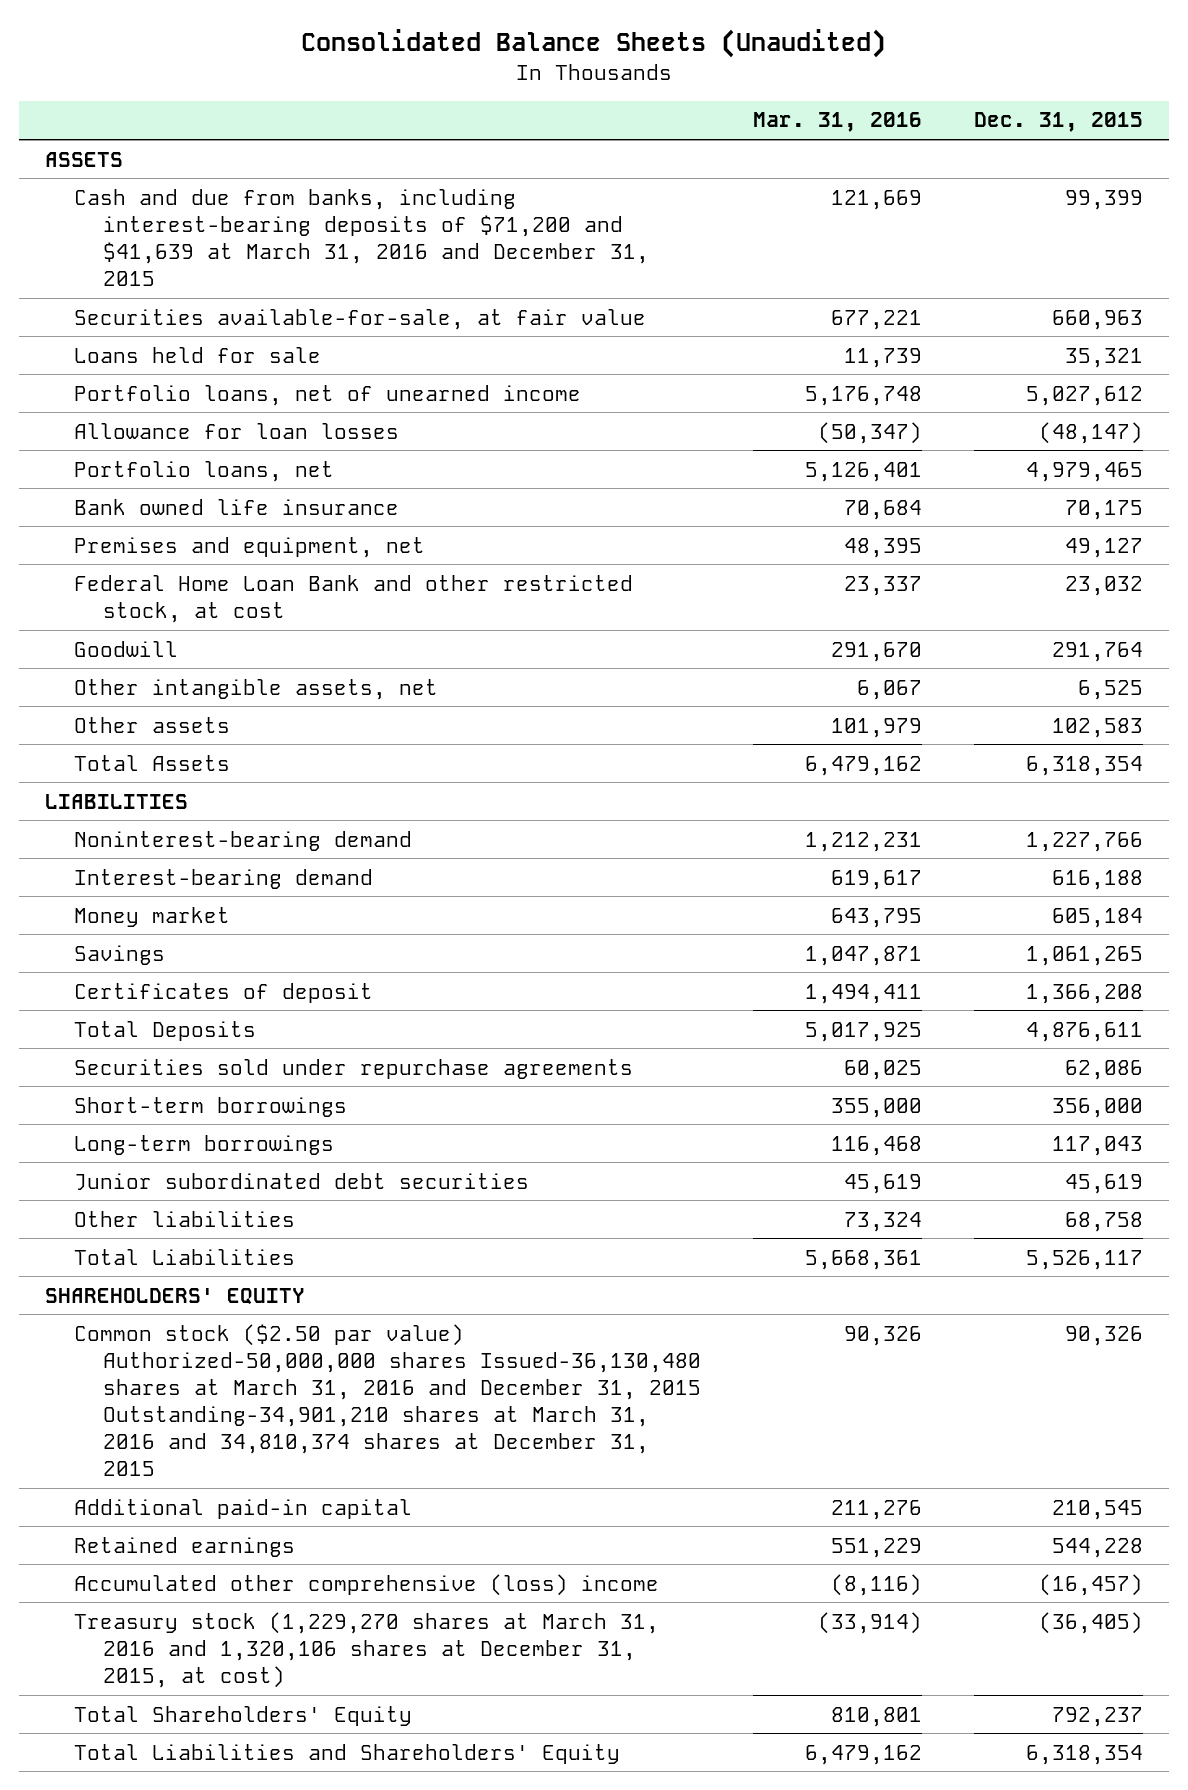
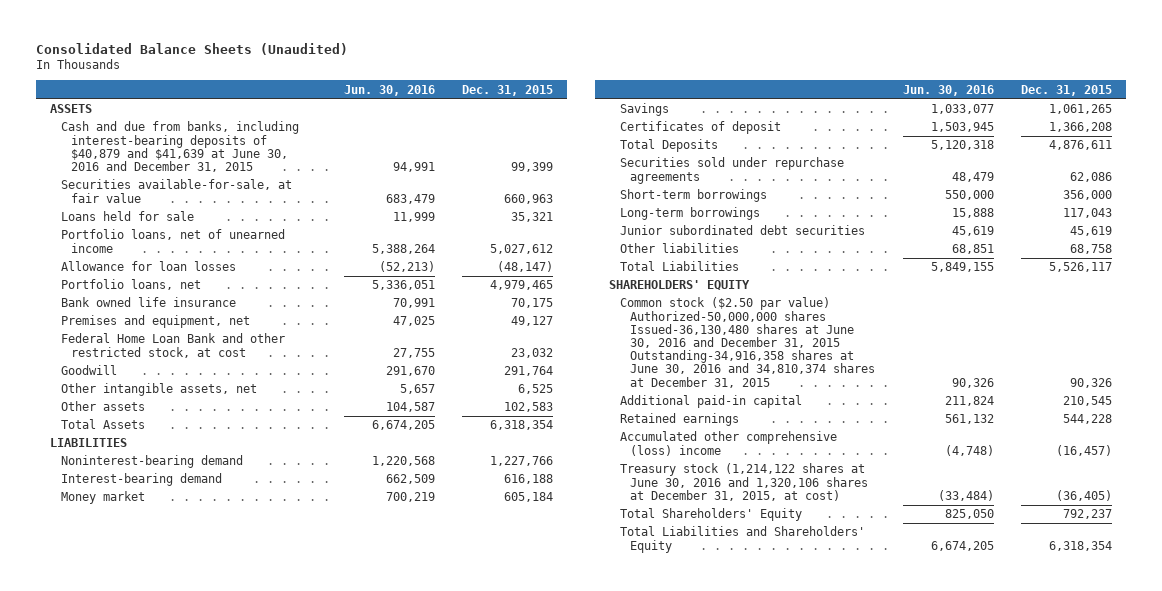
- | Mar. 31, 2016 | Dec. 31, 2015
+ | Jun. 30, 2016 | Dec. 31, 2015
- Cash and due from banks, including interest-bearing deposits of $71,200 and $41,639 at March 31, 2016 and December 31, 2015 | 121,669 | 99,399
+ Cash and due from banks, including interest-bearing deposits of $40,879 and $41,639 at June 30, 2016 and December 31, 2015 | 94,991 | 99,399
- Common stock ($2.50 par value) Authorized-50,000,000 shares Issued-36,130,480 shares at March 31, 2016 and December 31, 2015 Outstanding-34,901,210 shares at March 31, 2016 and 34,810,374 shares at December 31, 2015 | 90,326 | 90,326
+ Common stock ($2.50 par value) Authorized-50,000,000 shares Issued-36,130,480 shares at June 30, 2016 and December 31, 2015 Outstanding-34,916,358 shares at June 30, 2016 and 34,810,374 shares at December 31, 2015 | 90,326 | 90,326
- Treasury stock (1,229,270 shares at March 31, 2016 and 1,320,106 shares at December 31, 2015, at cost) | (33,914) | (36,405)
+ Treasury stock (1,214,122 shares at June 30, 2016 and 1,320,106 shares at December 31, 2015, at cost) | (33,484) | (36,405)

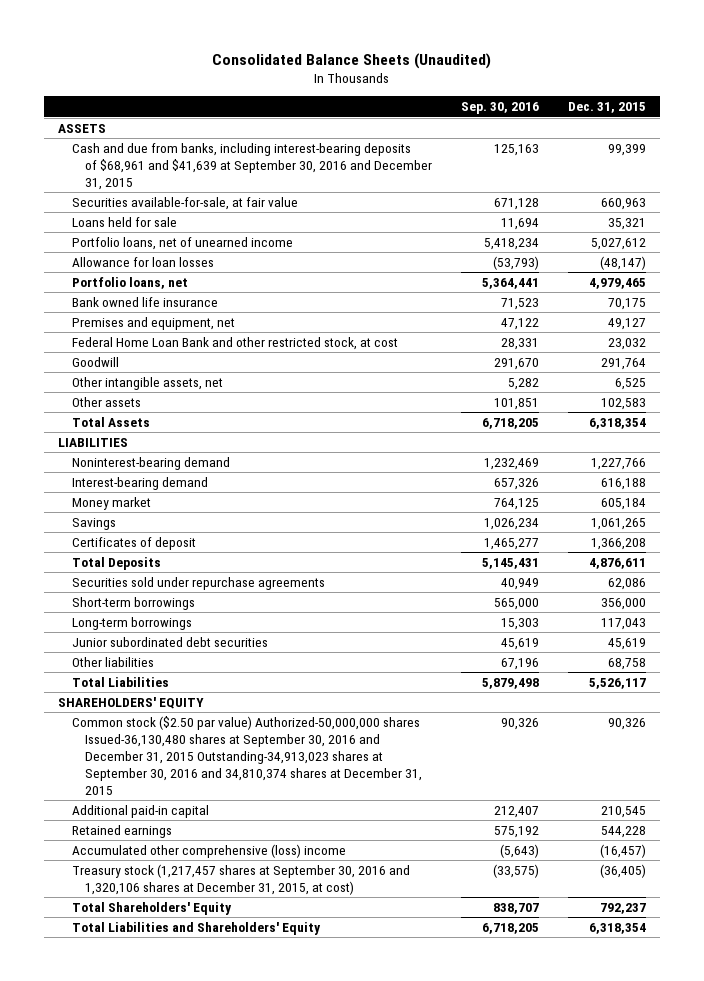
- | Jun. 30, 2016 | Dec. 31, 2015
+ | Sep. 30, 2016 | Dec. 31, 2015
- Cash and due from banks, including interest-bearing deposits of $40,879 and $41,639 at June 30, 2016 and December 31, 2015 | 94,991 | 99,399
+ Cash and due from banks, including interest-bearing deposits of $68,961 and $41,639 at September 30, 2016 and December 31, 2015 | 125,163 | 99,399
- Common stock ($2.50 par value) Authorized-50,000,000 shares Issued-36,130,480 shares at June 30, 2016 and December 31, 2015 Outstanding-34,916,358 shares at June 30, 2016 and 34,810,374 shares at December 31, 2015 | 90,326 | 90,326
+ Common stock ($2.50 par value) Authorized-50,000,000 shares Issued-36,130,480 shares at September 30, 2016 and December 31, 2015 Outstanding-34,913,023 shares at September 30, 2016 and 34,810,374 shares at December 31, 2015 | 90,326 | 90,326
- Treasury stock (1,214,122 shares at June 30, 2016 and 1,320,106 shares at December 31, 2015, at cost) | (33,484) | (36,405)
+ Treasury stock (1,217,457 shares at September 30, 2016 and 1,320,106 shares at December 31, 2015, at cost) | (33,575) | (36,405)

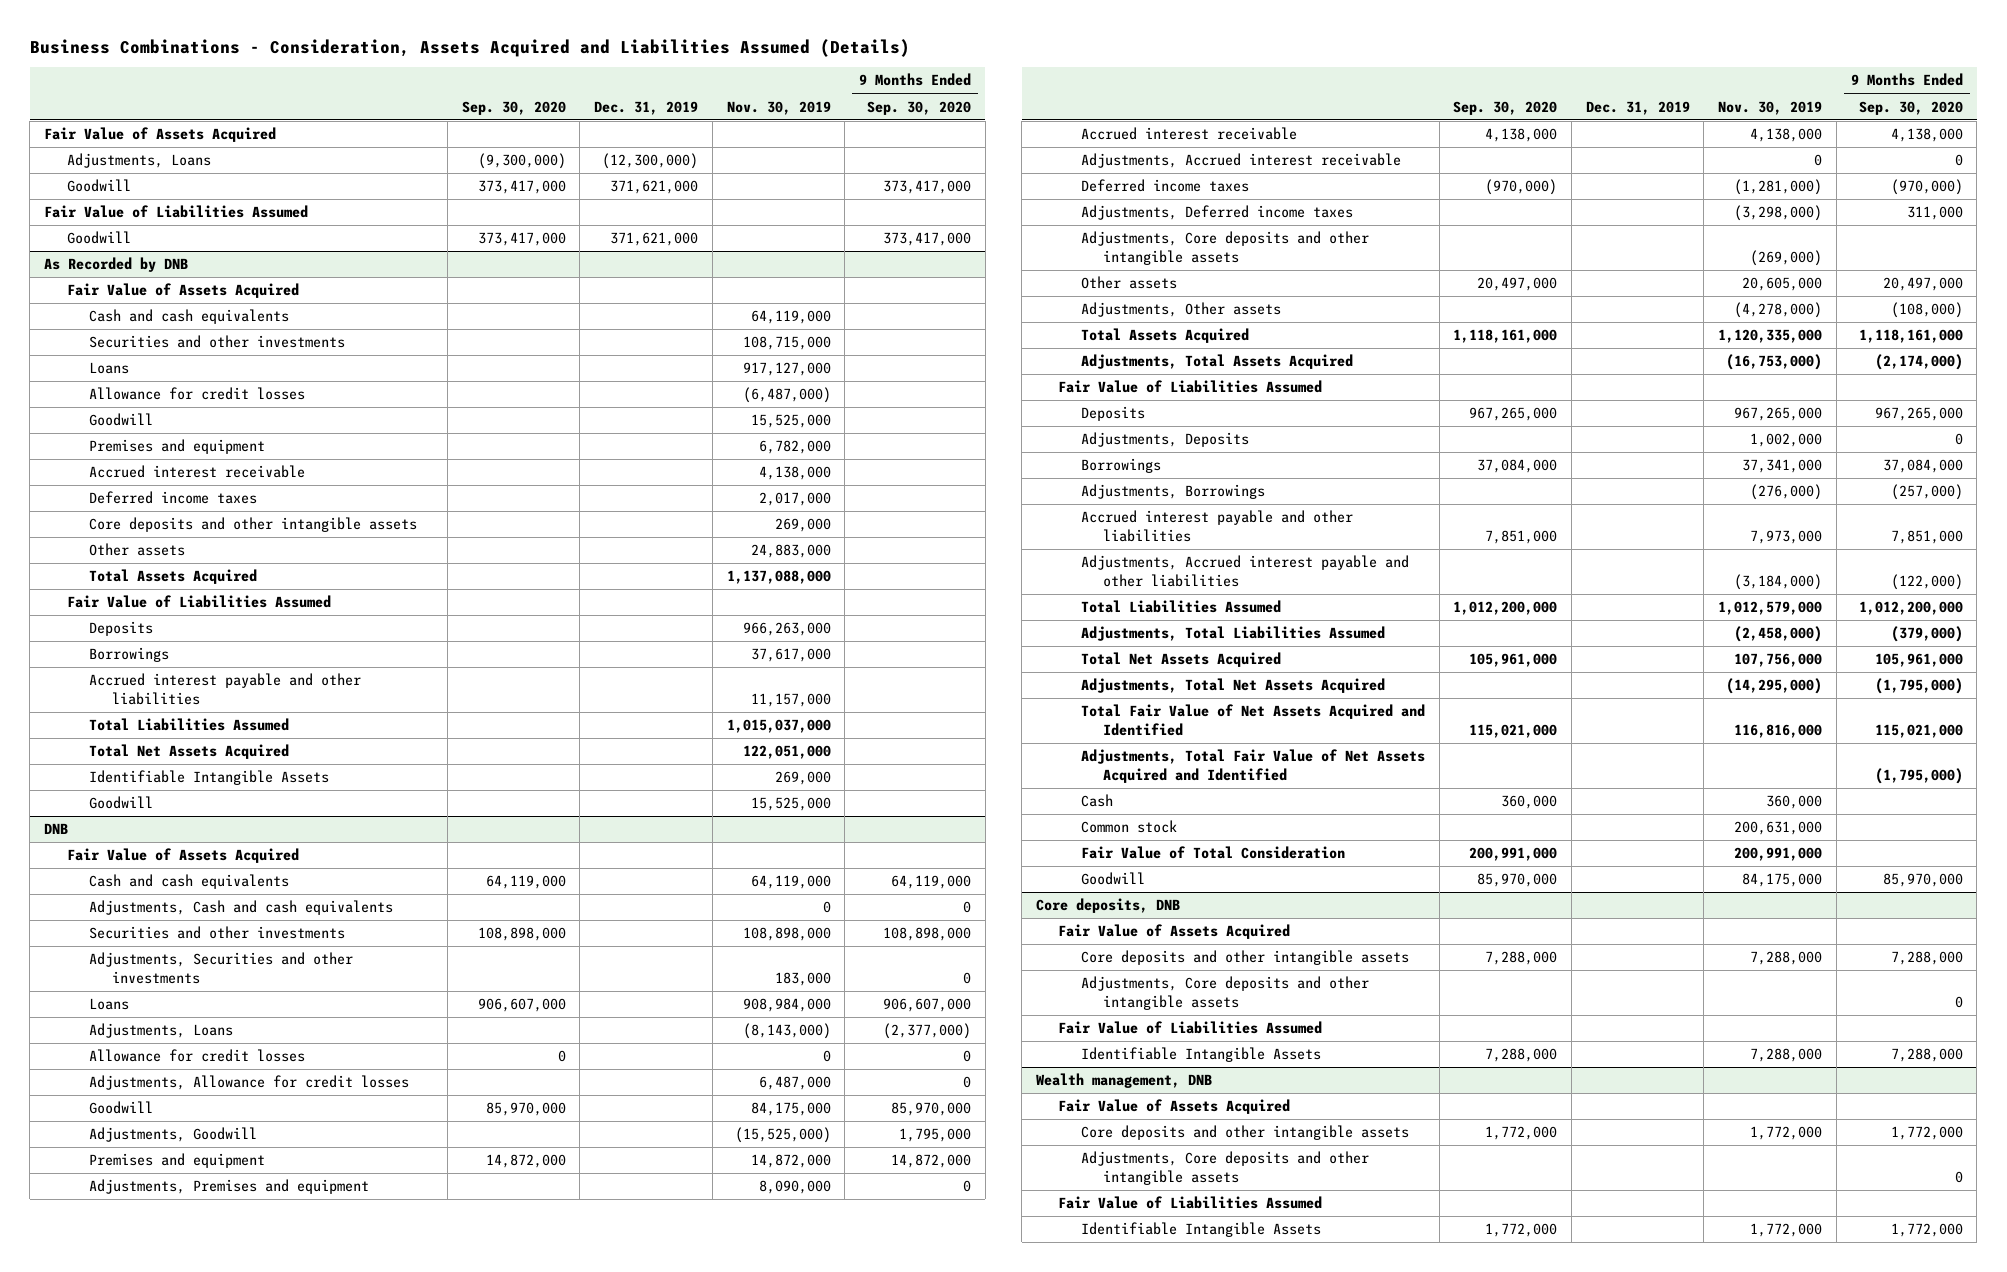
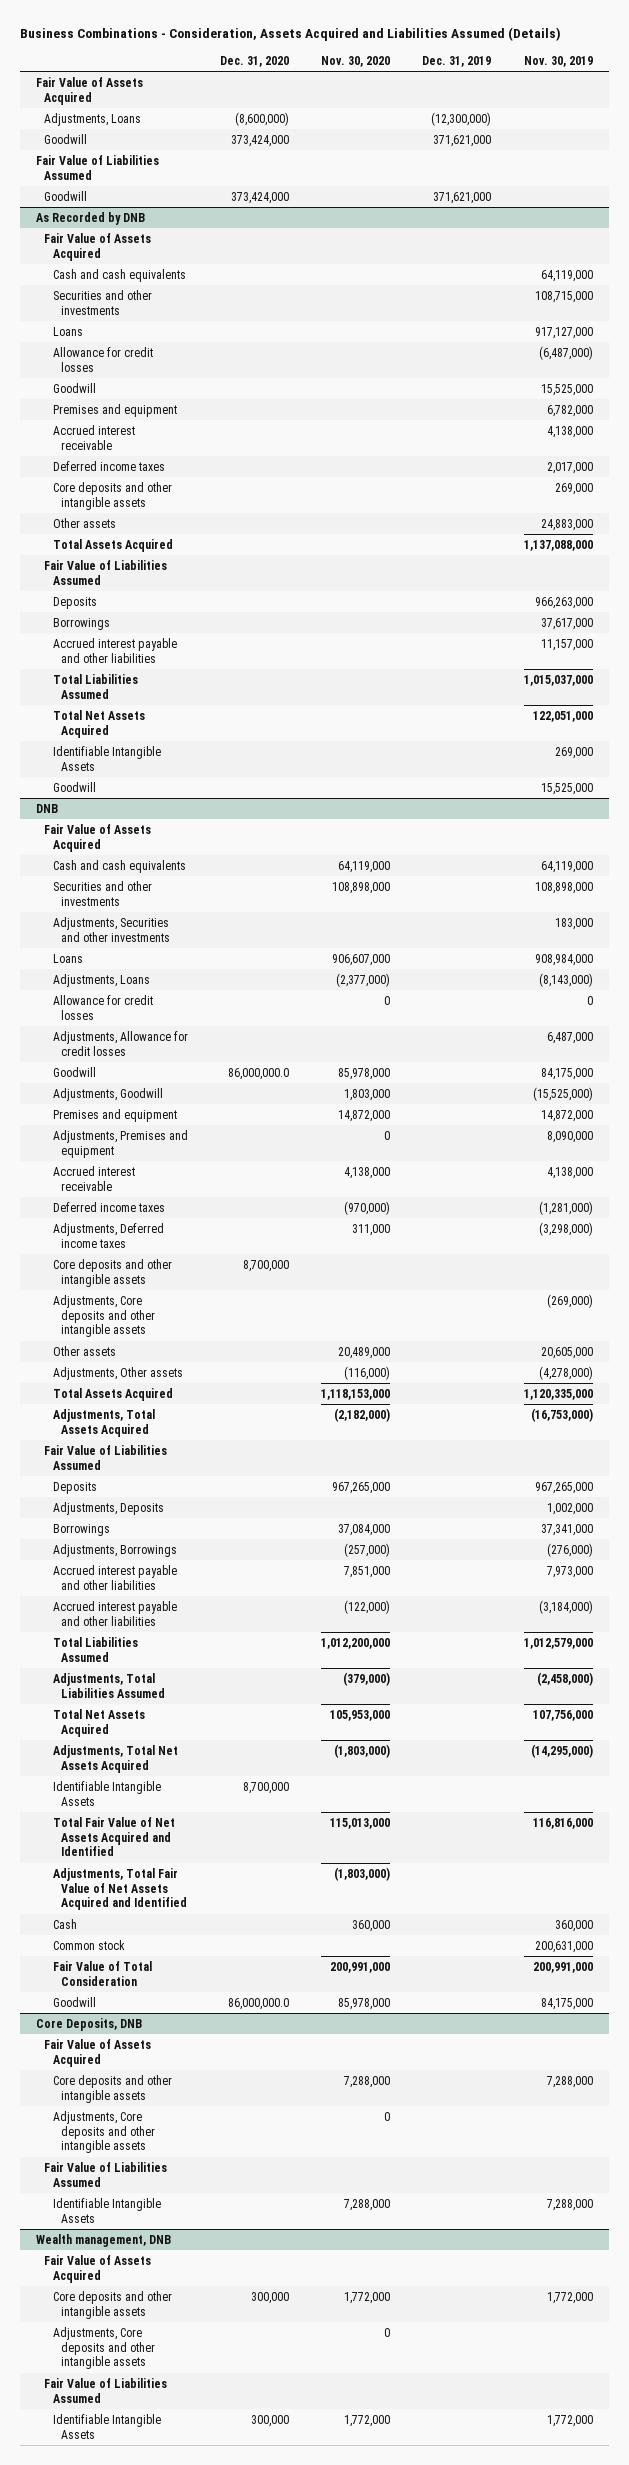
- | Sep. 30, 2020 | Dec. 31, 2019 | Nov. 30, 2019 | 9 Months Ended Sep. 30, 2020
+ | Dec. 31, 2020 | Nov. 30, 2020 | Dec. 31, 2019 | Nov. 30, 2019
@ DNB
- Adjustments, Cash and cash equivalents | | | 0 | 0
- Adjustments, Accrued interest receivable | | | 0 | 0
+ Core deposits and other intangible assets | 8,700,000 | | |
- Adjustments, Accrued interest payable and other liabilities | | | (3,184,000) | (122,000)
+ Accrued interest payable and other liabilities | | (122,000) | | (3,184,000)
+ Identifiable Intangible Assets | 8,700,000 | | |
- Core deposits, DNB
+ Core Deposits, DNB

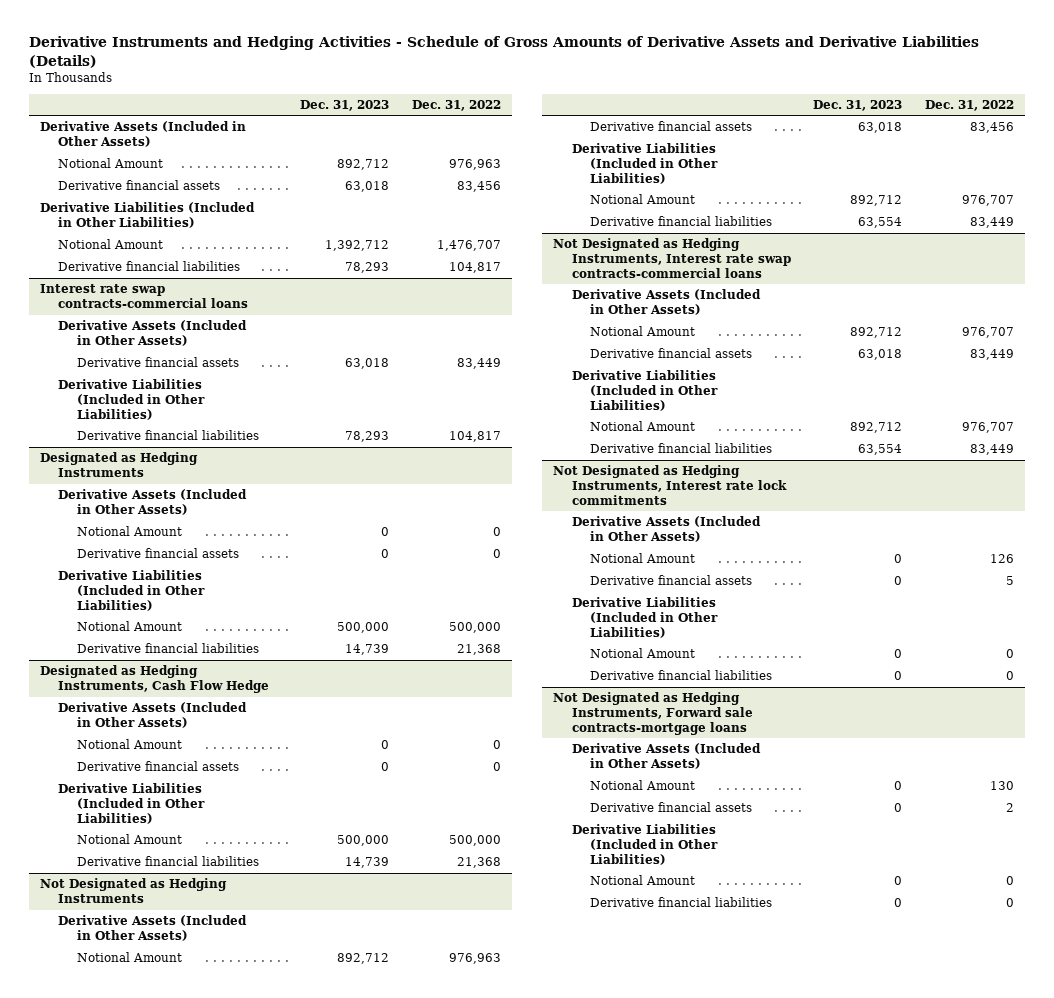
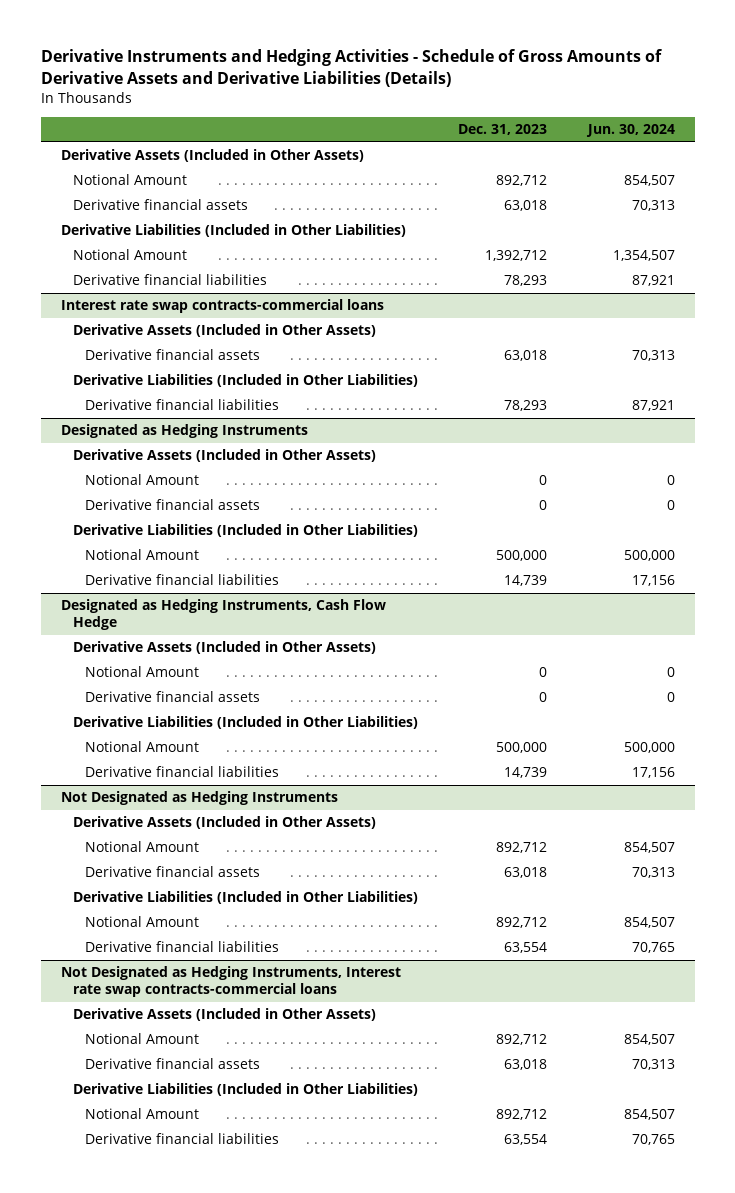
- | Dec. 31, 2023 | Dec. 31, 2022
+ | Dec. 31, 2023 | Jun. 30, 2024
- Not Designated as Hedging Instruments, Interest rate lock commitments
- Derivative Assets (Included in Other Assets)
- Notional Amount | 0 | 126
- Derivative financial assets | 0 | 5
- Derivative Liabilities (Included in Other Liabilities)
- Notional Amount | 0 | 0
- Derivative financial liabilities | 0 | 0
- Not Designated as Hedging Instruments, Forward sale contracts-mortgage loans
- Derivative Assets (Included in Other Assets)
- Notional Amount | 0 | 130
- Derivative financial assets | 0 | 2
- Derivative Liabilities (Included in Other Liabilities)
- Notional Amount | 0 | 0
- Derivative financial liabilities | 0 | 0

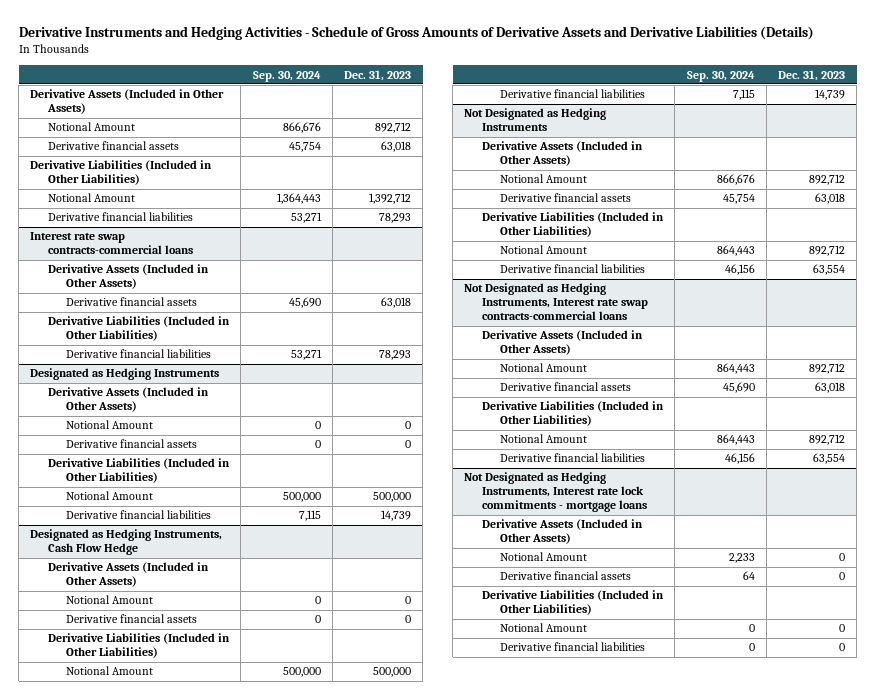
- | Dec. 31, 2023 | Jun. 30, 2024
+ | Sep. 30, 2024 | Dec. 31, 2023
+ Not Designated as Hedging Instruments, Interest rate lock commitments - mortgage loans
+ Derivative Assets (Included in Other Assets)
+ Notional Amount | 2,233 | 0
+ Derivative financial assets | 64 | 0
+ Derivative Liabilities (Included in Other Liabilities)
+ Notional Amount | 0 | 0
+ Derivative financial liabilities | 0 | 0

